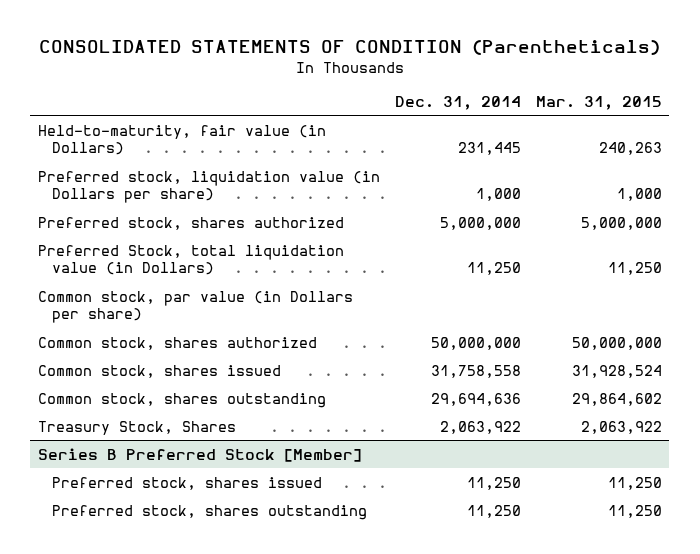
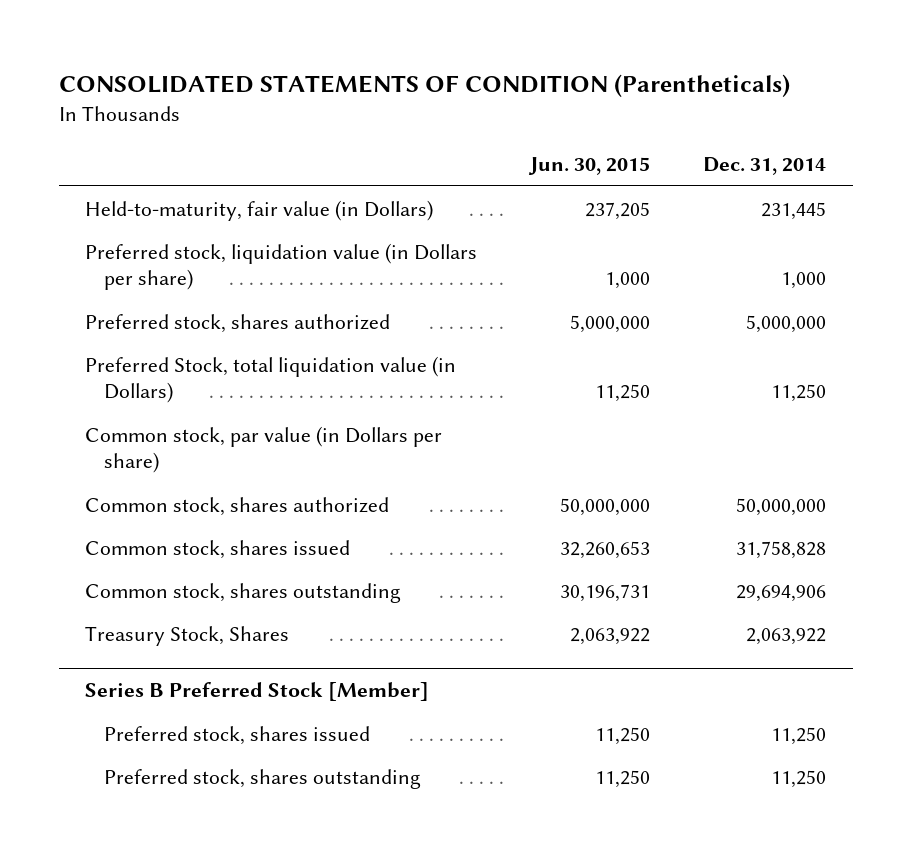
- | Dec. 31, 2014 | Mar. 31, 2015
+ | Jun. 30, 2015 | Dec. 31, 2014
- Common stock, shares issued | 31,758,558 | 31,928,524
- Common stock, shares outstanding | 29,694,636 | 29,864,602
+ Common stock, shares issued | 32,260,653 | 31,758,828
+ Common stock, shares outstanding | 30,196,731 | 29,694,906

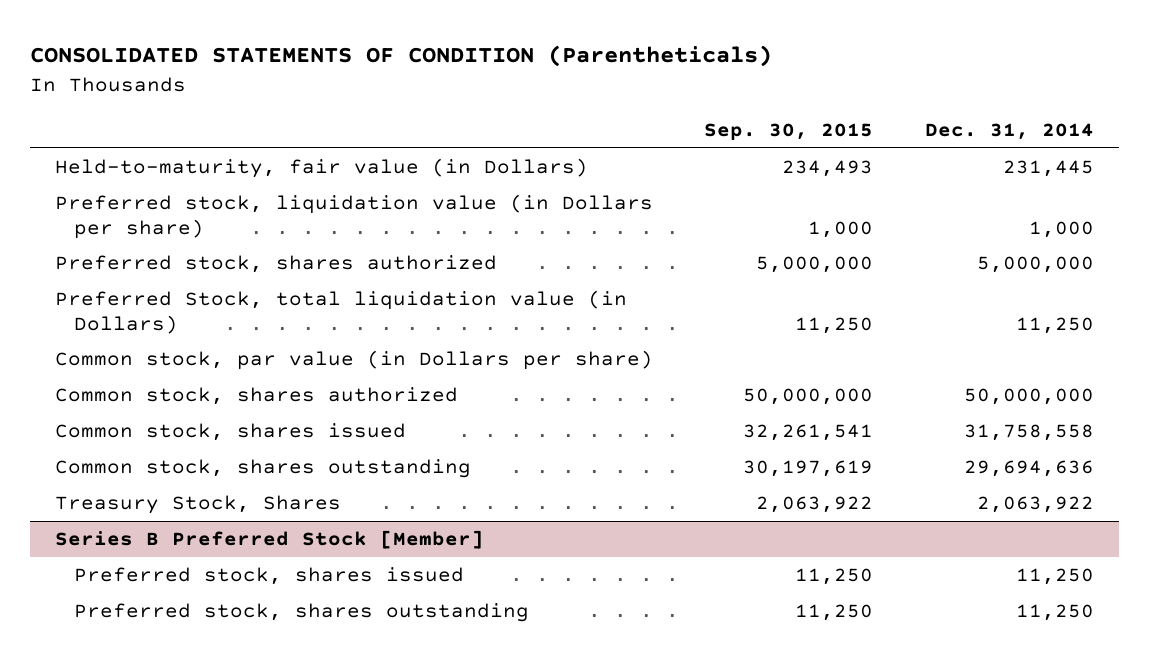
- | Jun. 30, 2015 | Dec. 31, 2014
+ | Sep. 30, 2015 | Dec. 31, 2014
- Common stock, shares issued | 32,260,653 | 31,758,828
- Common stock, shares outstanding | 30,196,731 | 29,694,906
+ Common stock, shares issued | 32,261,541 | 31,758,558
+ Common stock, shares outstanding | 30,197,619 | 29,694,636

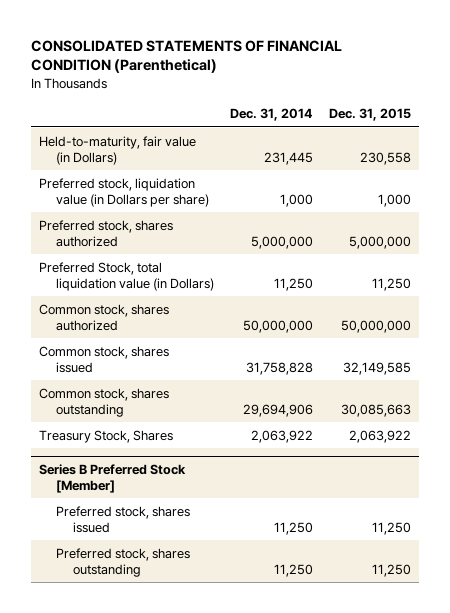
- CONSOLIDATED STATEMENTS OF CONDITION (Parentheticals)
+ CONSOLIDATED STATEMENTS OF FINANCIAL CONDITION (Parenthetical)
- | Sep. 30, 2015 | Dec. 31, 2014
+ | Dec. 31, 2014 | Dec. 31, 2015
- Common stock, par value (in Dollars per share)
- Common stock, shares issued | 32,261,541 | 31,758,558
- Common stock, shares outstanding | 30,197,619 | 29,694,636
+ Common stock, shares issued | 31,758,828 | 32,149,585
+ Common stock, shares outstanding | 29,694,906 | 30,085,663

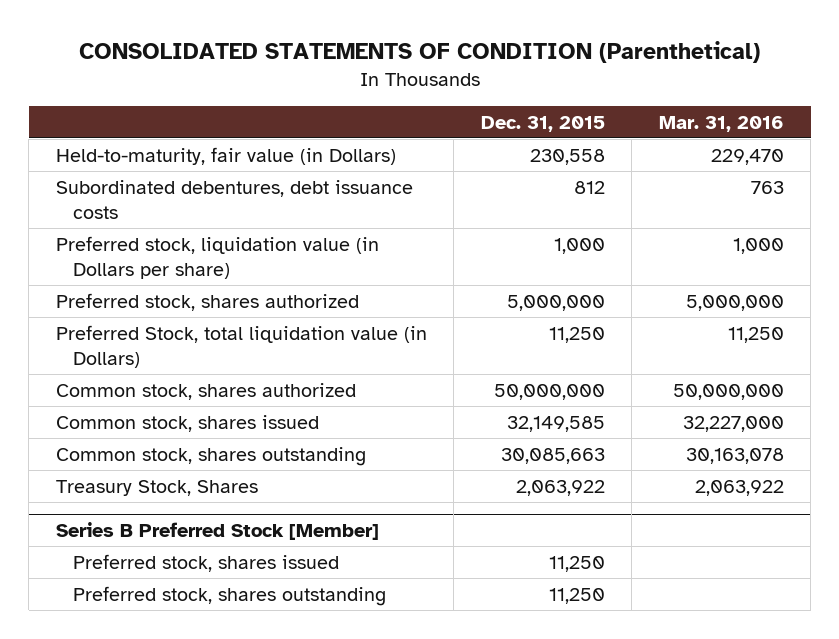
- CONSOLIDATED STATEMENTS OF FINANCIAL CONDITION (Parenthetical)
+ CONSOLIDATED STATEMENTS OF CONDITION (Parenthetical)
- | Dec. 31, 2014 | Dec. 31, 2015
+ | Dec. 31, 2015 | Mar. 31, 2016
+ Subordinated debentures, debt issuance costs | 812 | 763

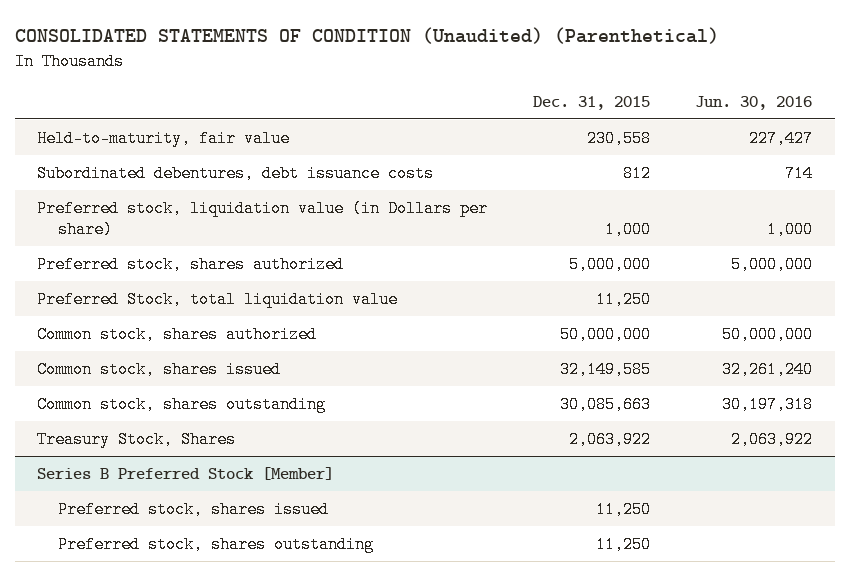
- CONSOLIDATED STATEMENTS OF CONDITION (Parenthetical)
+ CONSOLIDATED STATEMENTS OF CONDITION (Unaudited) (Parenthetical)
- | Dec. 31, 2015 | Mar. 31, 2016
+ | Dec. 31, 2015 | Jun. 30, 2016
- Held-to-maturity, fair value (in Dollars) | 230,558 | 229,470
+ Held-to-maturity, fair value | 230,558 | 227,427
- Preferred Stock, total liquidation value (in Dollars) | 11,250 | 11,250
+ Preferred Stock, total liquidation value | 11,250 |

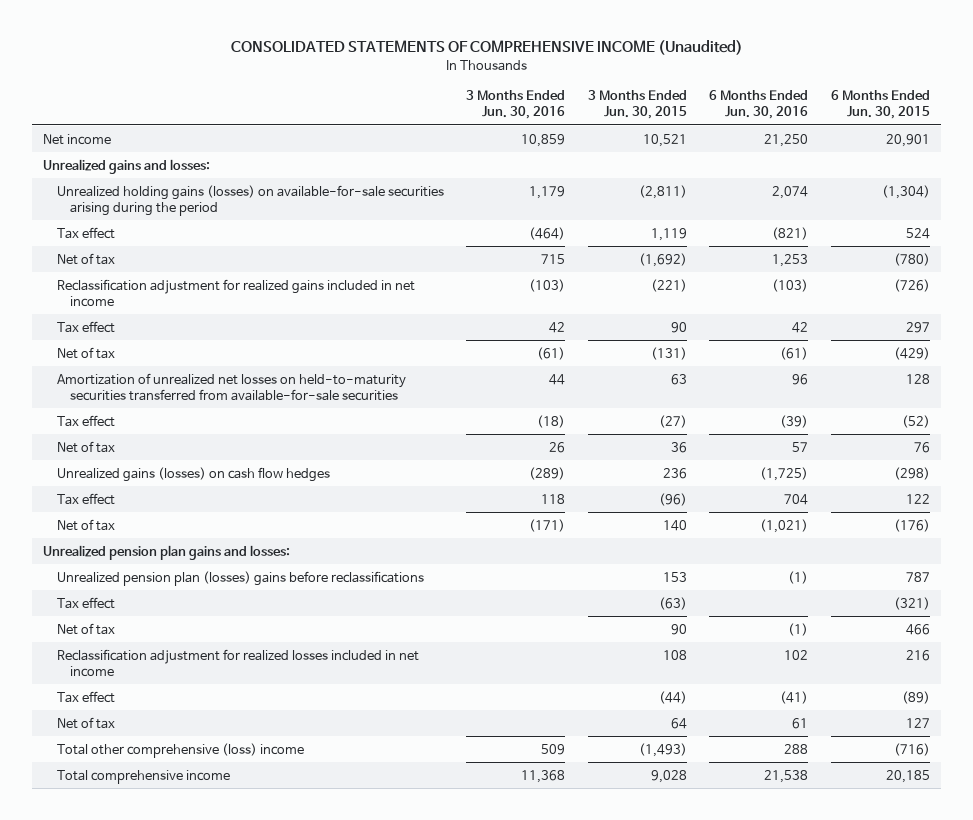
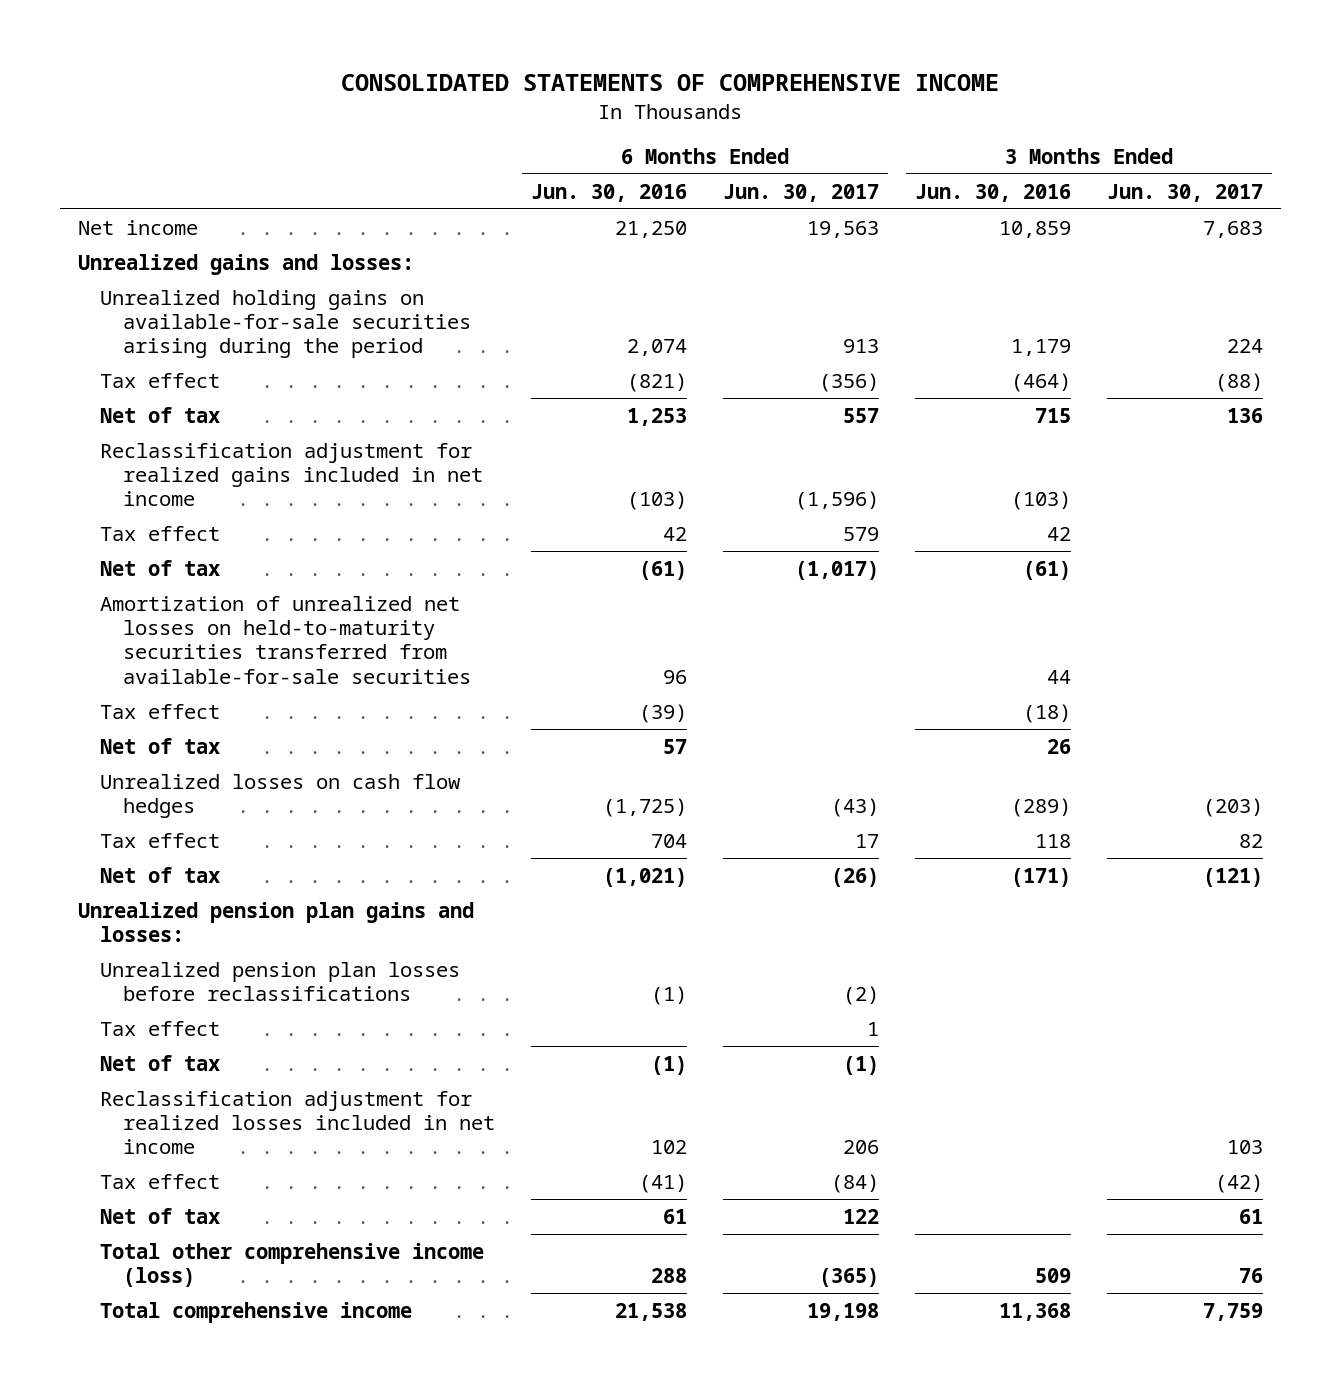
- CONSOLIDATED STATEMENTS OF COMPREHENSIVE INCOME (Unaudited)
+ CONSOLIDATED STATEMENTS OF COMPREHENSIVE INCOME
- | 3 Months Ended Jun. 30, 2016 | 3 Months Ended Jun. 30, 2015 | 6 Months Ended Jun. 30, 2016 | 6 Months Ended Jun. 30, 2015
+ | 6 Months Ended Jun. 30, 2016 | 6 Months Ended Jun. 30, 2017 | 3 Months Ended Jun. 30, 2016 | 3 Months Ended Jun. 30, 2017
- Unrealized holding gains (losses) on available-for-sale securities arising during the period | 1,179 | (2,811) | 2,074 | (1,304)
+ Unrealized holding gains on available-for-sale securities arising during the period | 2,074 | 913 | 1,179 | 224
- Unrealized gains (losses) on cash flow hedges | (289) | 236 | (1,725) | (298)
+ Unrealized losses on cash flow hedges | (1,725) | (43) | (289) | (203)
- Unrealized pension plan (losses) gains before reclassifications | | 153 | (1) | 787
+ Unrealized pension plan losses before reclassifications | (1) | (2) | |
- Total other comprehensive (loss) income | 509 | (1,493) | 288 | (716)
+ Total other comprehensive income (loss) | 288 | (365) | 509 | 76

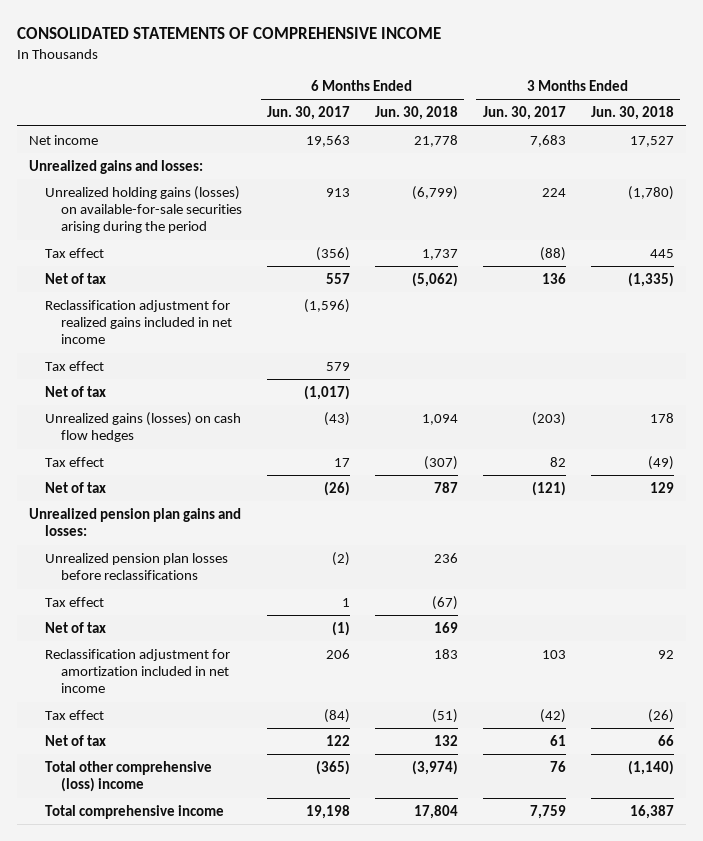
- | 6 Months Ended Jun. 30, 2016 | 6 Months Ended Jun. 30, 2017 | 3 Months Ended Jun. 30, 2016 | 3 Months Ended Jun. 30, 2017
+ | 6 Months Ended Jun. 30, 2017 | 6 Months Ended Jun. 30, 2018 | 3 Months Ended Jun. 30, 2017 | 3 Months Ended Jun. 30, 2018
- Unrealized holding gains on available-for-sale securities arising during the period | 2,074 | 913 | 1,179 | 224
+ Unrealized holding gains (losses) on available-for-sale securities arising during the period | 913 | (6,799) | 224 | (1,780)
- Amortization of unrealized net losses on held-to-maturity securities transferred from available-for-sale securities | 96 | | 44 |
- Tax effect | (39) | | (18) |
- Net of tax | 57 | | 26 |
- Unrealized losses on cash flow hedges | (1,725) | (43) | (289) | (203)
+ Unrealized gains (losses) on cash flow hedges | (43) | 1,094 | (203) | 178
- Reclassification adjustment for realized losses included in net income | 102 | 206 | | 103
+ Reclassification adjustment for amortization included in net income | 206 | 183 | 103 | 92
- Total other comprehensive income (loss) | 288 | (365) | 509 | 76
+ Total other comprehensive (loss) income | (365) | (3,974) | 76 | (1,140)

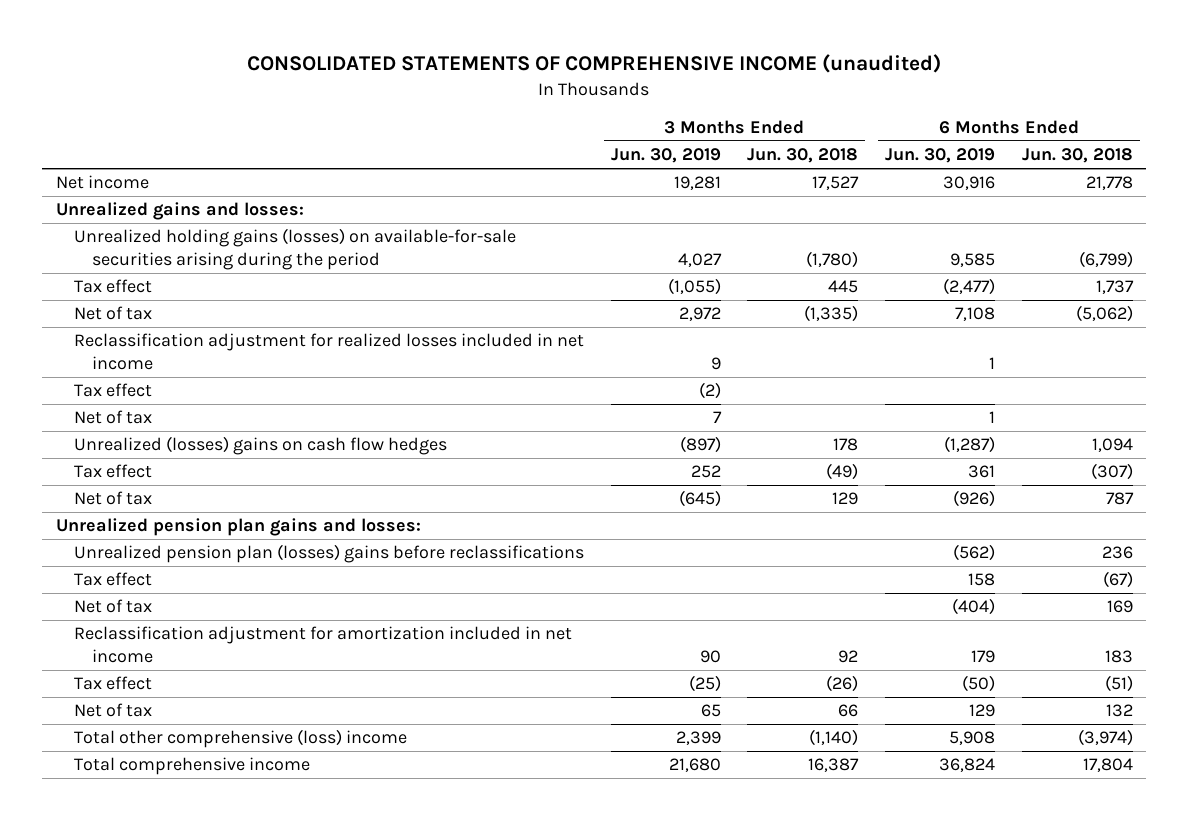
- CONSOLIDATED STATEMENTS OF COMPREHENSIVE INCOME
+ CONSOLIDATED STATEMENTS OF COMPREHENSIVE INCOME (unaudited)
- | 6 Months Ended Jun. 30, 2017 | 6 Months Ended Jun. 30, 2018 | 3 Months Ended Jun. 30, 2017 | 3 Months Ended Jun. 30, 2018
+ | 3 Months Ended Jun. 30, 2019 | 3 Months Ended Jun. 30, 2018 | 6 Months Ended Jun. 30, 2019 | 6 Months Ended Jun. 30, 2018
- Reclassification adjustment for realized gains included in net income | (1,596) | | |
+ Reclassification adjustment for realized losses included in net income | 9 | | 1 |
- Unrealized gains (losses) on cash flow hedges | (43) | 1,094 | (203) | 178
+ Unrealized (losses) gains on cash flow hedges | (897) | 178 | (1,287) | 1,094
- Unrealized pension plan losses before reclassifications | (2) | 236 | |
+ Unrealized pension plan (losses) gains before reclassifications | | | (562) | 236

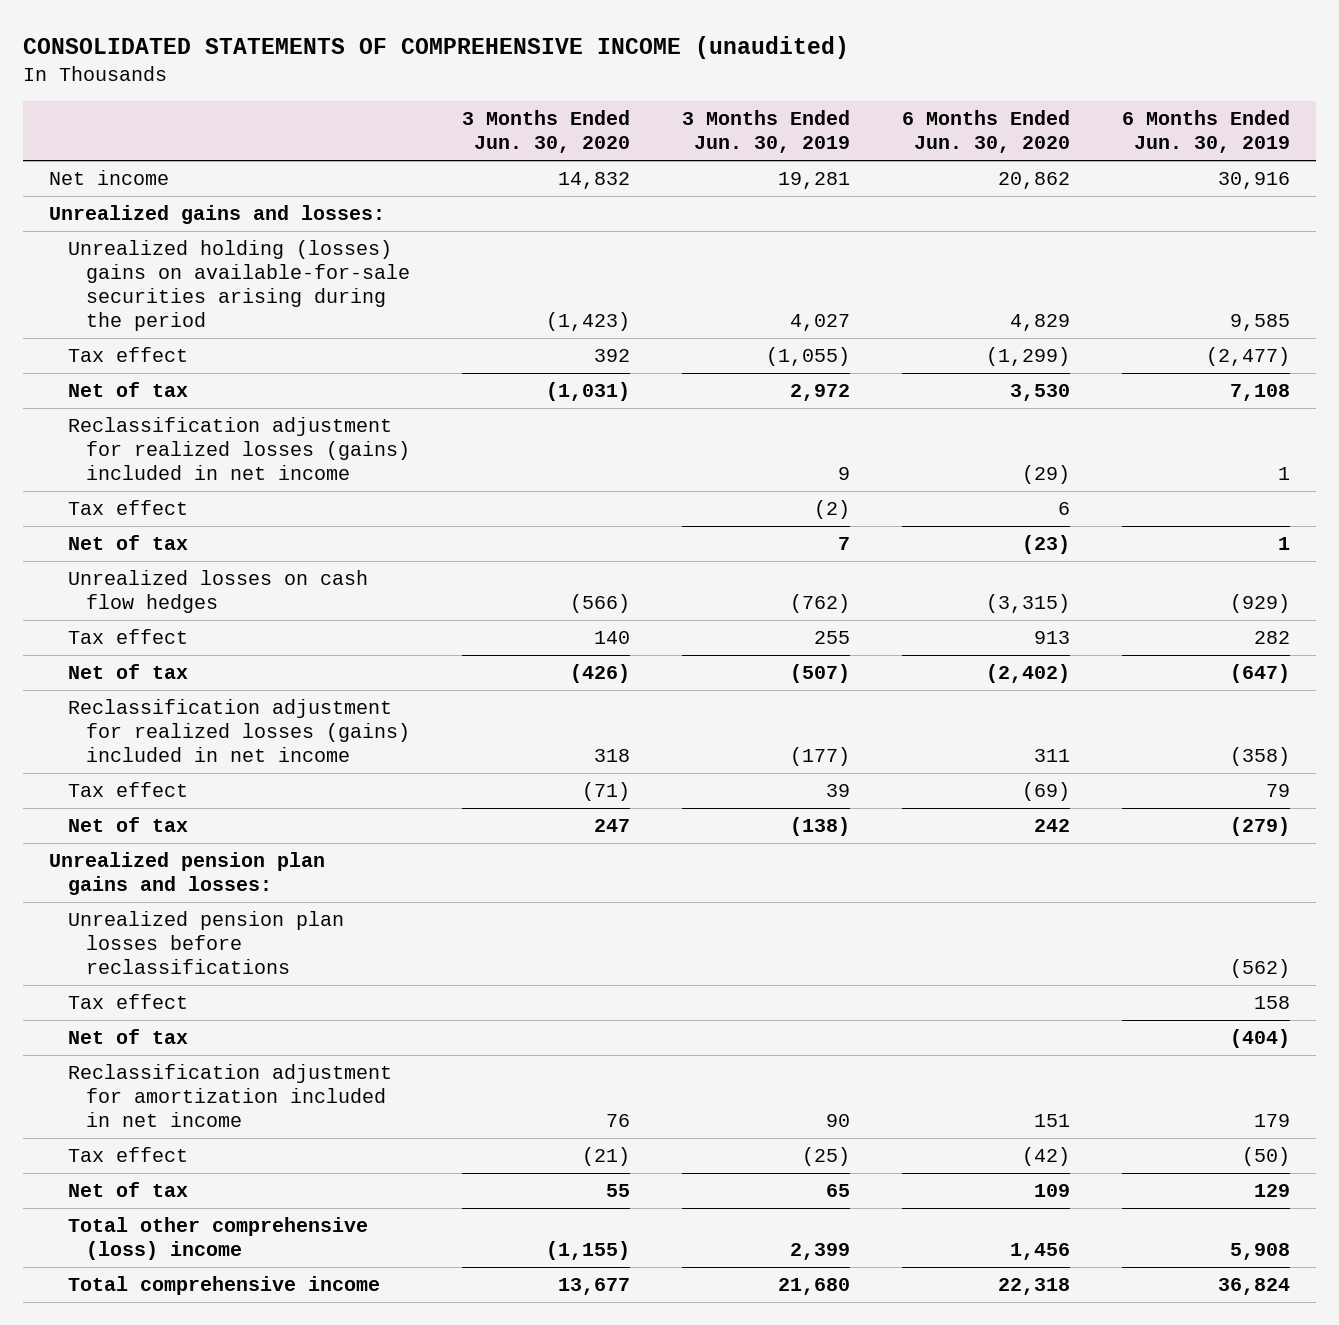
- | 3 Months Ended Jun. 30, 2019 | 3 Months Ended Jun. 30, 2018 | 6 Months Ended Jun. 30, 2019 | 6 Months Ended Jun. 30, 2018
+ | 3 Months Ended Jun. 30, 2020 | 3 Months Ended Jun. 30, 2019 | 6 Months Ended Jun. 30, 2020 | 6 Months Ended Jun. 30, 2019
- Unrealized holding gains (losses) on available-for-sale securities arising during the period | 4,027 | (1,780) | 9,585 | (6,799)
+ Unrealized holding (losses) gains on available-for-sale securities arising during the period | (1,423) | 4,027 | 4,829 | 9,585
- Reclassification adjustment for realized losses included in net income | 9 | | 1 |
+ Reclassification adjustment for realized losses (gains) included in net income | | 9 | (29) | 1
- Unrealized (losses) gains on cash flow hedges | (897) | 178 | (1,287) | 1,094
- Tax effect | 252 | (49) | 361 | (307)
- Net of tax | (645) | 129 | (926) | 787
+ Unrealized losses on cash flow hedges | (566) | (762) | (3,315) | (929)
+ Tax effect | 140 | 255 | 913 | 282
+ Net of tax | (426) | (507) | (2,402) | (647)
+ Reclassification adjustment for realized losses (gains) included in net income | 318 | (177) | 311 | (358)
+ Tax effect | (71) | 39 | (69) | 79
+ Net of tax | 247 | (138) | 242 | (279)
- Unrealized pension plan (losses) gains before reclassifications | | | (562) | 236
+ Unrealized pension plan losses before reclassifications | | | | (562)

